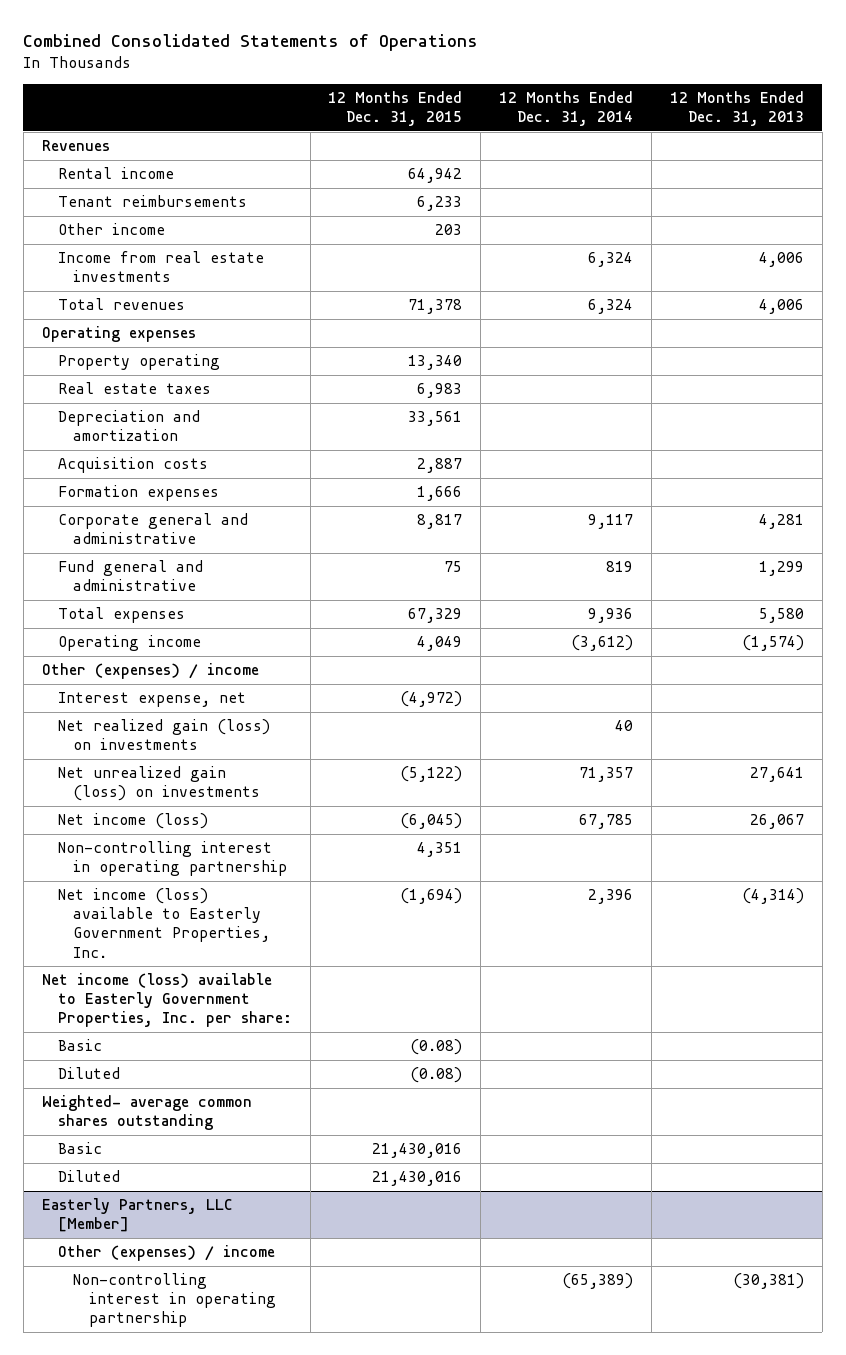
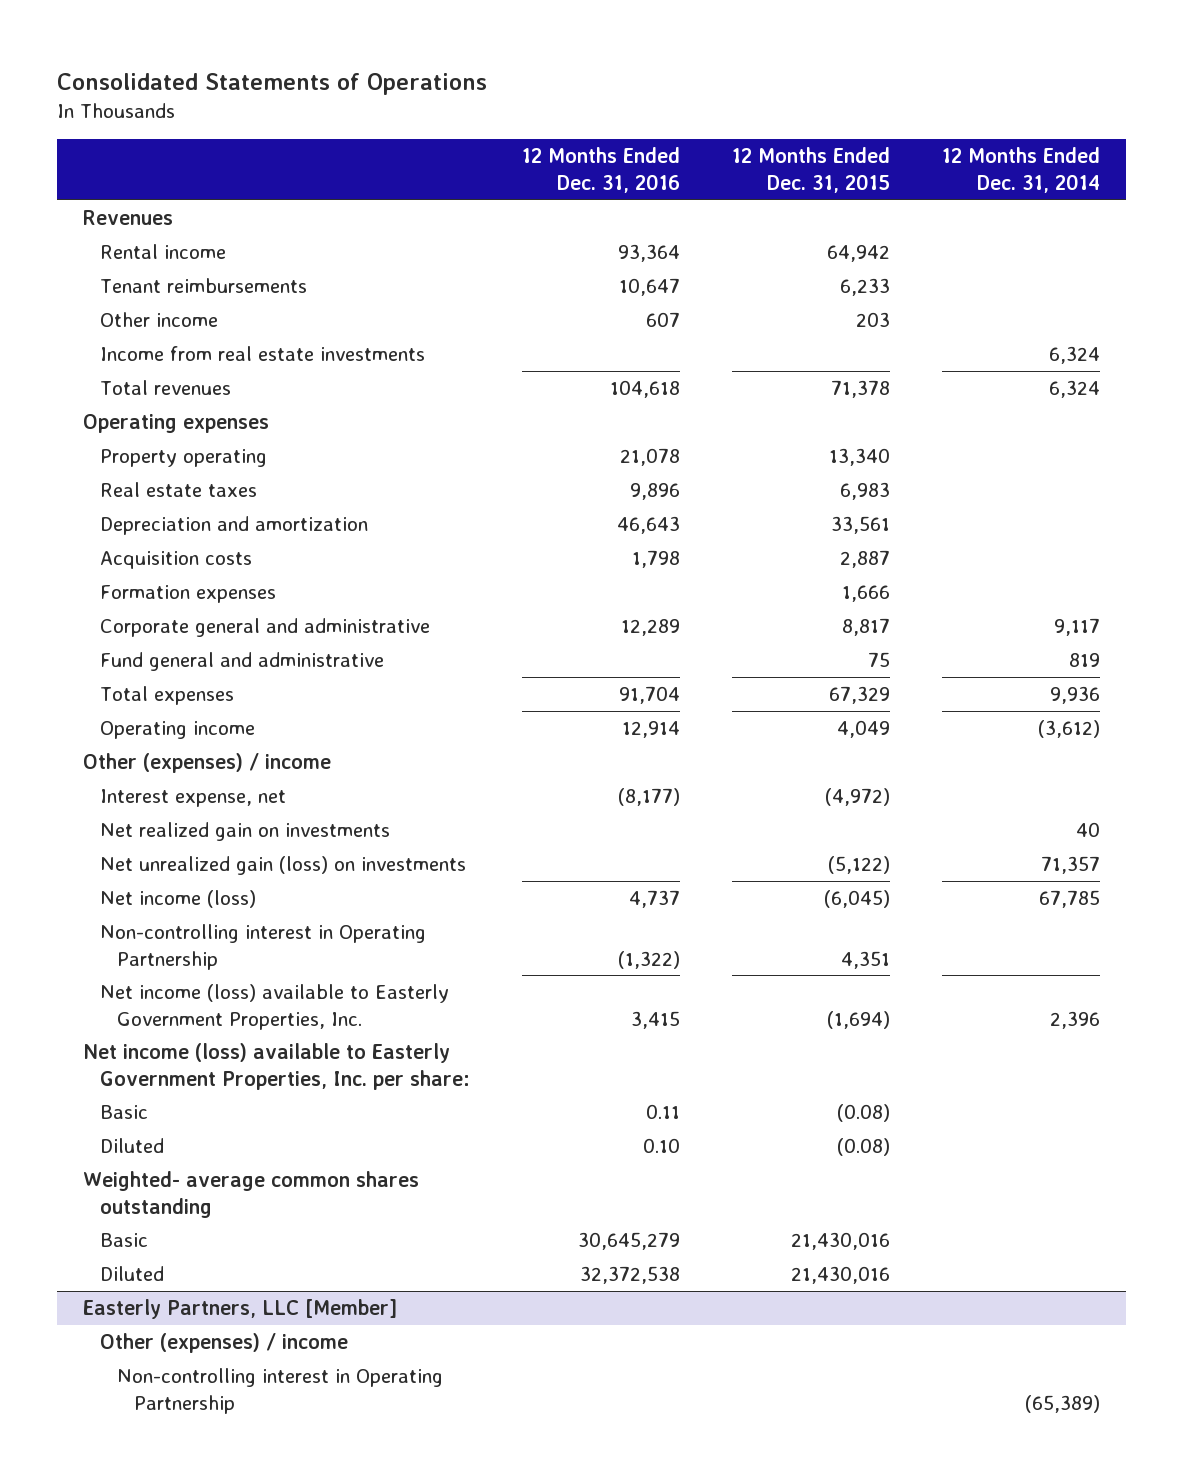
- Combined Consolidated Statements of Operations
+ Consolidated Statements of Operations
- | 12 Months Ended Dec. 31, 2015 | 12 Months Ended Dec. 31, 2014 | 12 Months Ended Dec. 31, 2013
+ | 12 Months Ended Dec. 31, 2016 | 12 Months Ended Dec. 31, 2015 | 12 Months Ended Dec. 31, 2014
- Net realized gain (loss) on investments | | 40 |
+ Net realized gain on investments | | | 40
- Non-controlling interest in operating partnership | 4,351 | |
+ Non-controlling interest in Operating Partnership | (1,322) | 4,351 |
@ Easterly Partners, LLC [Member]
- Non-controlling interest in operating partnership | | (65,389) | (30,381)
+ Non-controlling interest in Operating Partnership | | | (65,389)

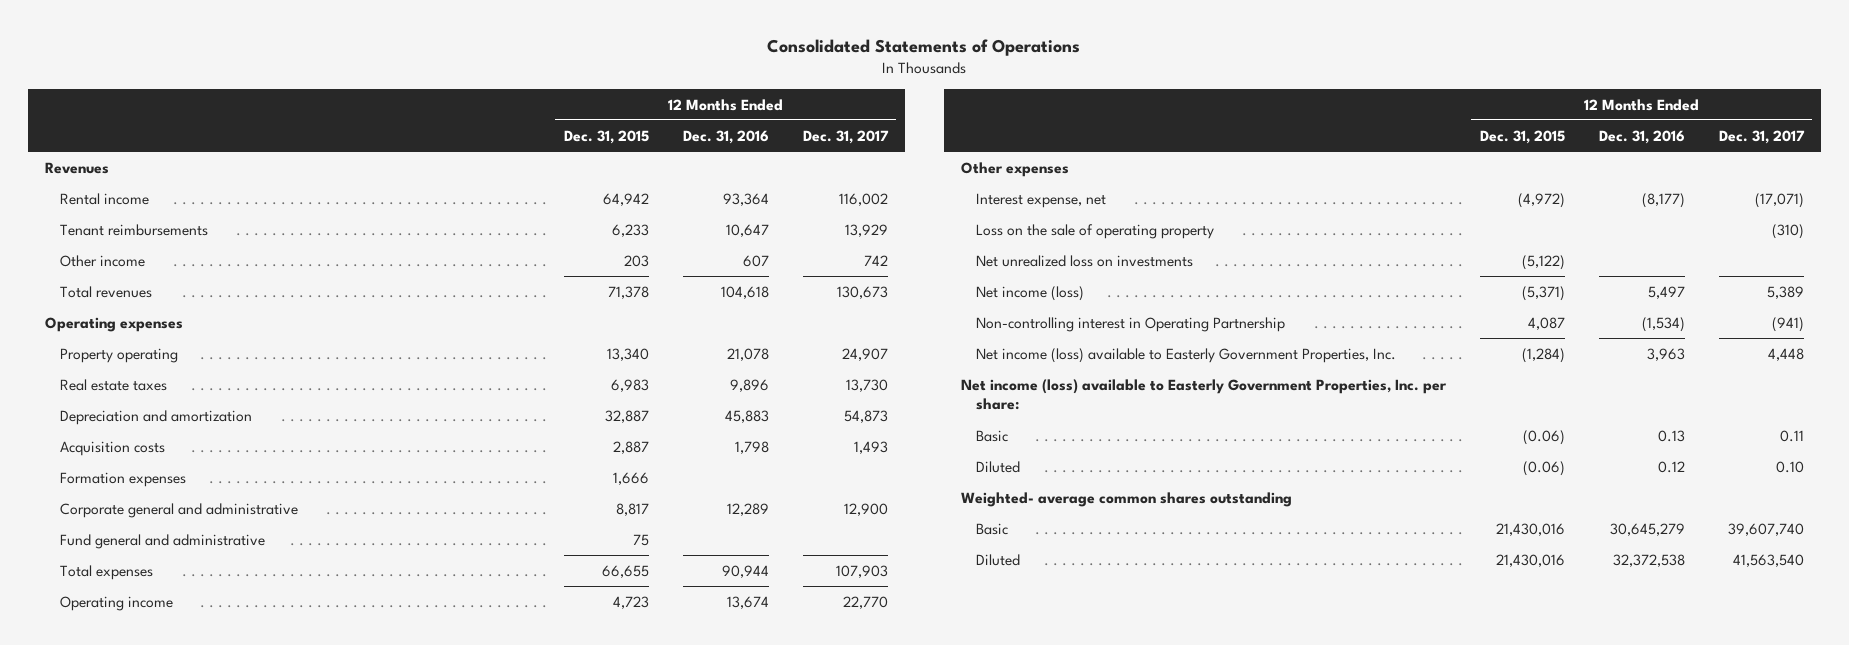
- | 12 Months Ended Dec. 31, 2016 | 12 Months Ended Dec. 31, 2015 | 12 Months Ended Dec. 31, 2014
+ | 12 Months Ended Dec. 31, 2015 | 12 Months Ended Dec. 31, 2016 | 12 Months Ended Dec. 31, 2017
- Income from real estate investments | | | 6,324
- Depreciation and amortization | 46,643 | 33,561 |
+ Depreciation and amortization | 32,887 | 45,883 | 54,873
- Total expenses | 91,704 | 67,329 | 9,936
- Operating income | 12,914 | 4,049 | (3,612)
- Other (expenses) / income
+ Total expenses | 66,655 | 90,944 | 107,903
+ Operating income | 4,723 | 13,674 | 22,770
+ Other expenses
- Net realized gain on investments | | | 40
- Net unrealized gain (loss) on investments | | (5,122) | 71,357
- Net income (loss) | 4,737 | (6,045) | 67,785
- Non-controlling interest in Operating Partnership | (1,322) | 4,351 |
- Net income (loss) available to Easterly Government Properties, Inc. | 3,415 | (1,694) | 2,396
+ Loss on the sale of operating property | | | (310)
+ Net unrealized loss on investments | (5,122) | |
+ Net income (loss) | (5,371) | 5,497 | 5,389
+ Non-controlling interest in Operating Partnership | 4,087 | (1,534) | (941)
+ Net income (loss) available to Easterly Government Properties, Inc. | (1,284) | 3,963 | 4,448
- Basic | 0.11 | (0.08) |
- Diluted | 0.10 | (0.08) |
+ Basic | (0.06) | 0.13 | 0.11
+ Diluted | (0.06) | 0.12 | 0.10
- Easterly Partners, LLC [Member]
- Other (expenses) / income
- Non-controlling interest in Operating Partnership | | | (65,389)

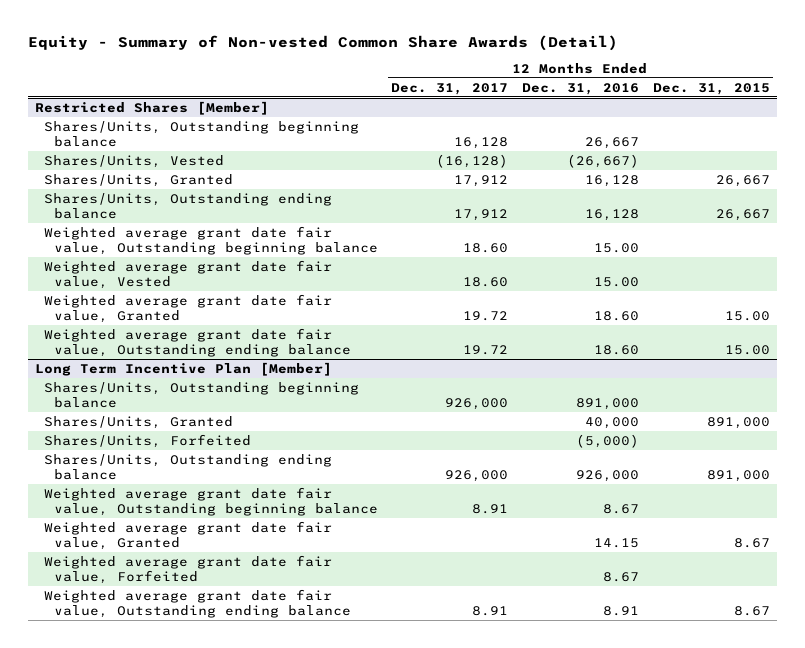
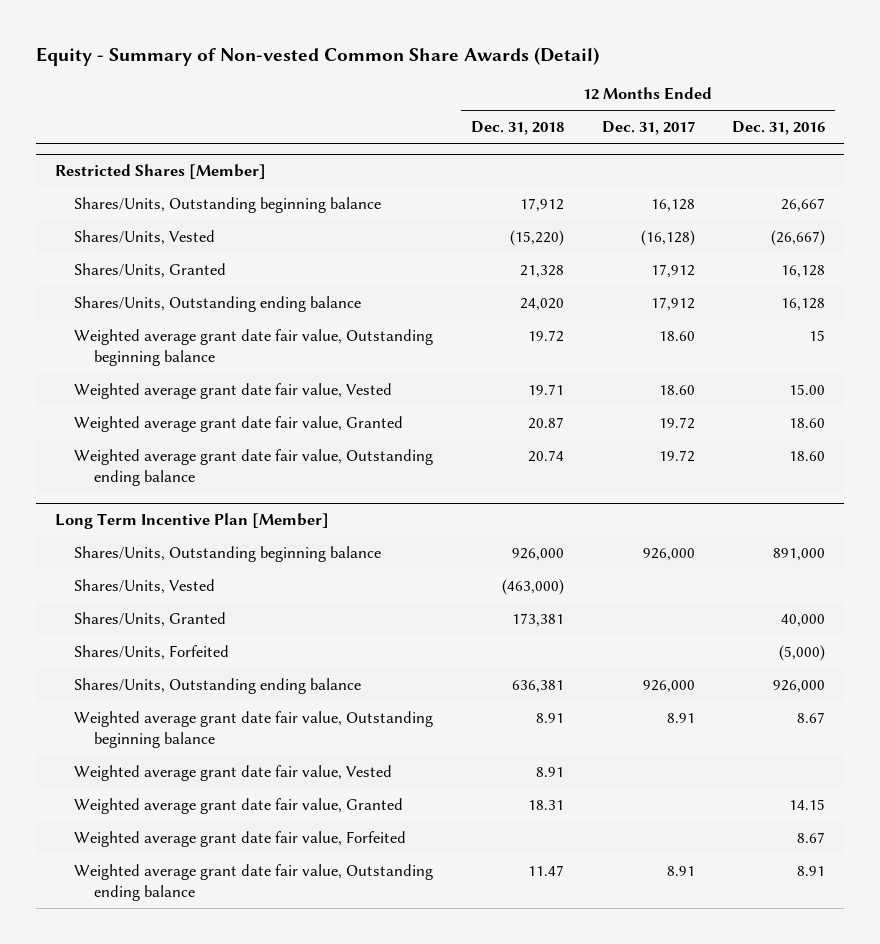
- | 12 Months Ended Dec. 31, 2017 | 12 Months Ended Dec. 31, 2016 | 12 Months Ended Dec. 31, 2015
+ | 12 Months Ended Dec. 31, 2018 | 12 Months Ended Dec. 31, 2017 | 12 Months Ended Dec. 31, 2016
@ Restricted Shares [Member]
- Weighted average grant date fair value, Outstanding beginning balance | 18.60 | 15.00 |
+ Weighted average grant date fair value, Outstanding beginning balance | 19.72 | 18.60 | 15
@ Long Term Incentive Plan [Member]
+ Shares/Units, Vested | (463,000) | |
+ Weighted average grant date fair value, Vested | 8.91 | |

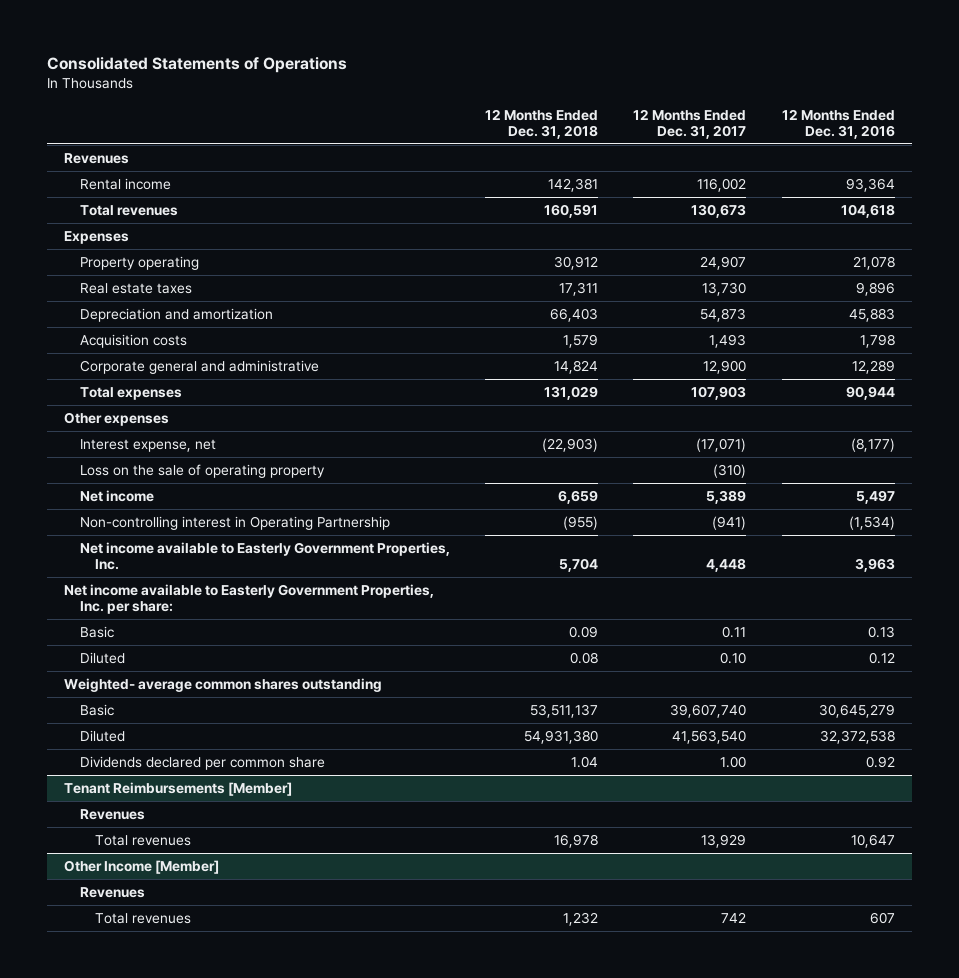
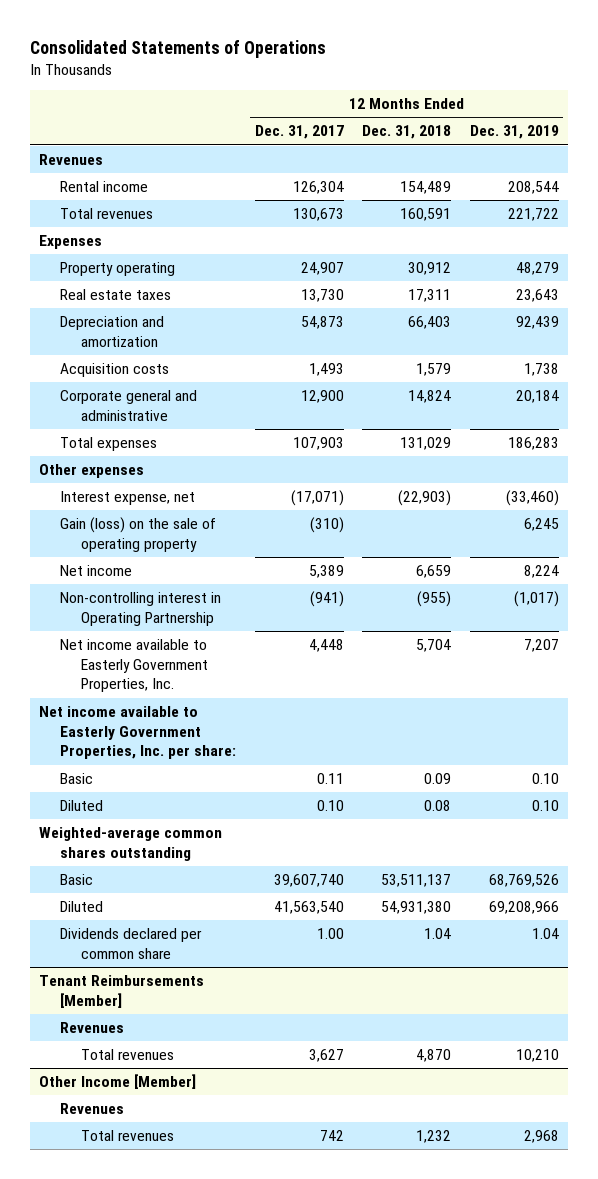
- | 12 Months Ended Dec. 31, 2018 | 12 Months Ended Dec. 31, 2017 | 12 Months Ended Dec. 31, 2016
+ | 12 Months Ended Dec. 31, 2017 | 12 Months Ended Dec. 31, 2018 | 12 Months Ended Dec. 31, 2019
- Rental income | 142,381 | 116,002 | 93,364
+ Rental income | 126,304 | 154,489 | 208,544
- Loss on the sale of operating property | | (310) |
+ Gain (loss) on the sale of operating property | (310) | | 6,245
- Weighted- average common shares outstanding
+ Weighted-average common shares outstanding
@ Tenant Reimbursements [Member]
- Total revenues | 16,978 | 13,929 | 10,647
+ Total revenues | 3,627 | 4,870 | 10,210

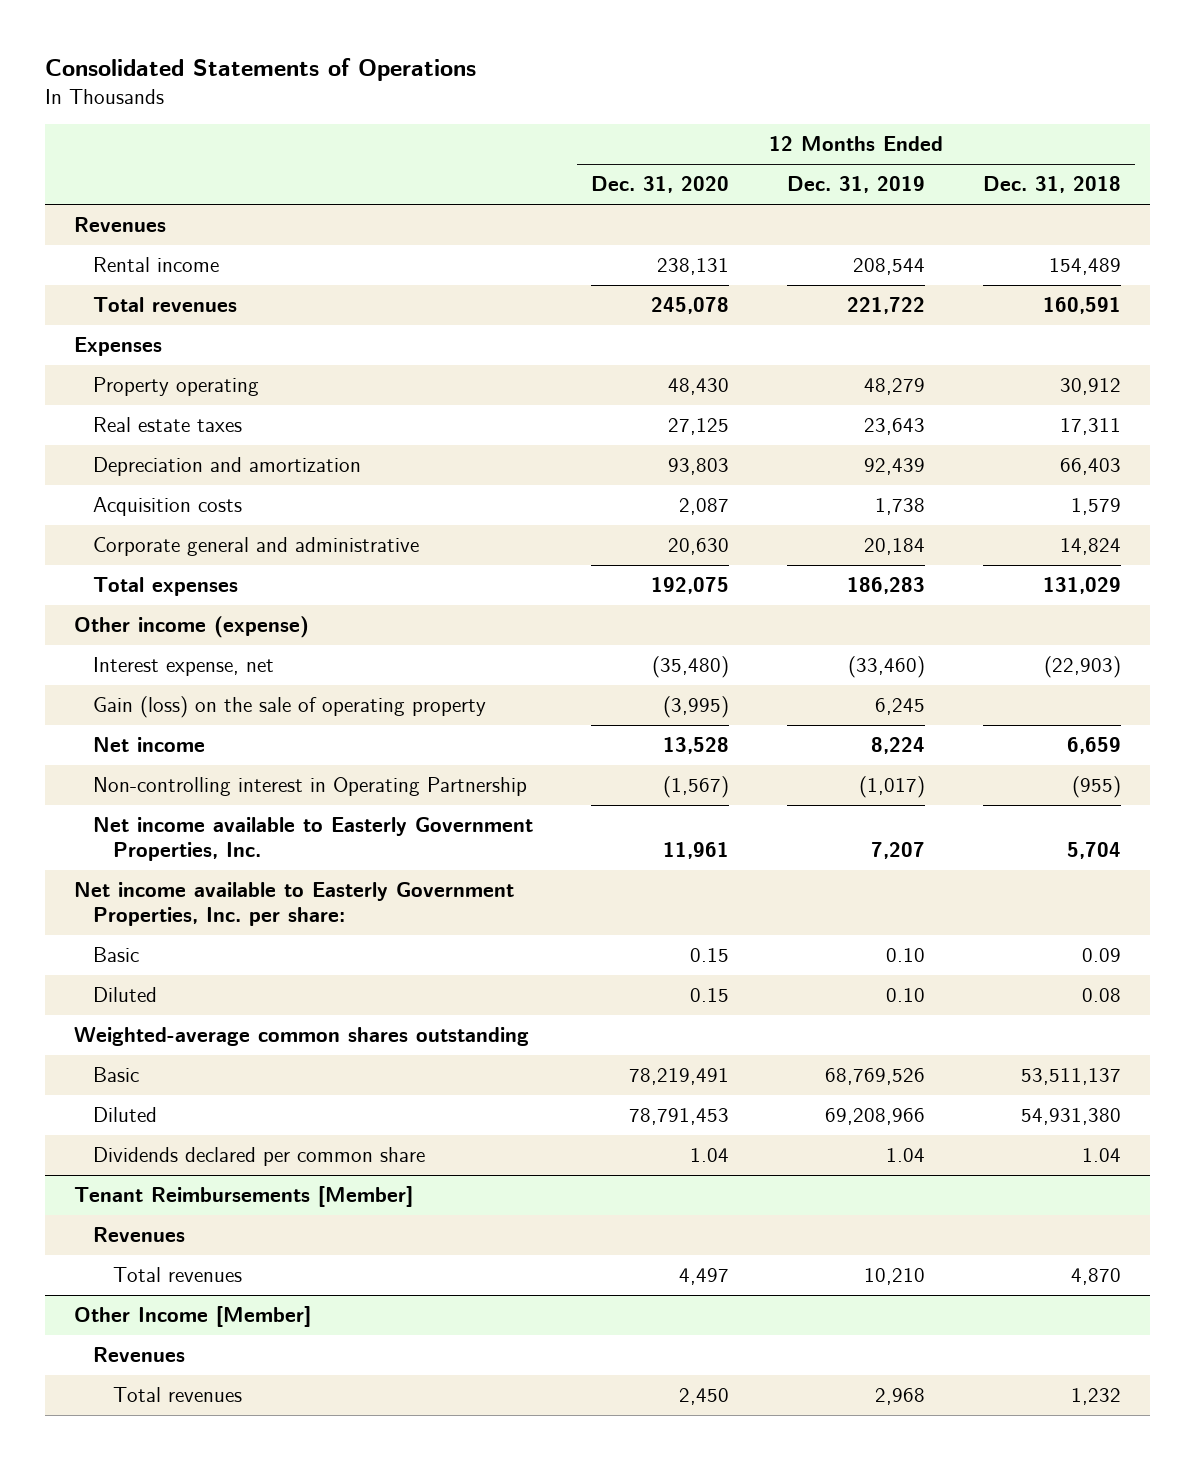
- | 12 Months Ended Dec. 31, 2017 | 12 Months Ended Dec. 31, 2018 | 12 Months Ended Dec. 31, 2019
+ | 12 Months Ended Dec. 31, 2020 | 12 Months Ended Dec. 31, 2019 | 12 Months Ended Dec. 31, 2018
- Other expenses
+ Other income (expense)

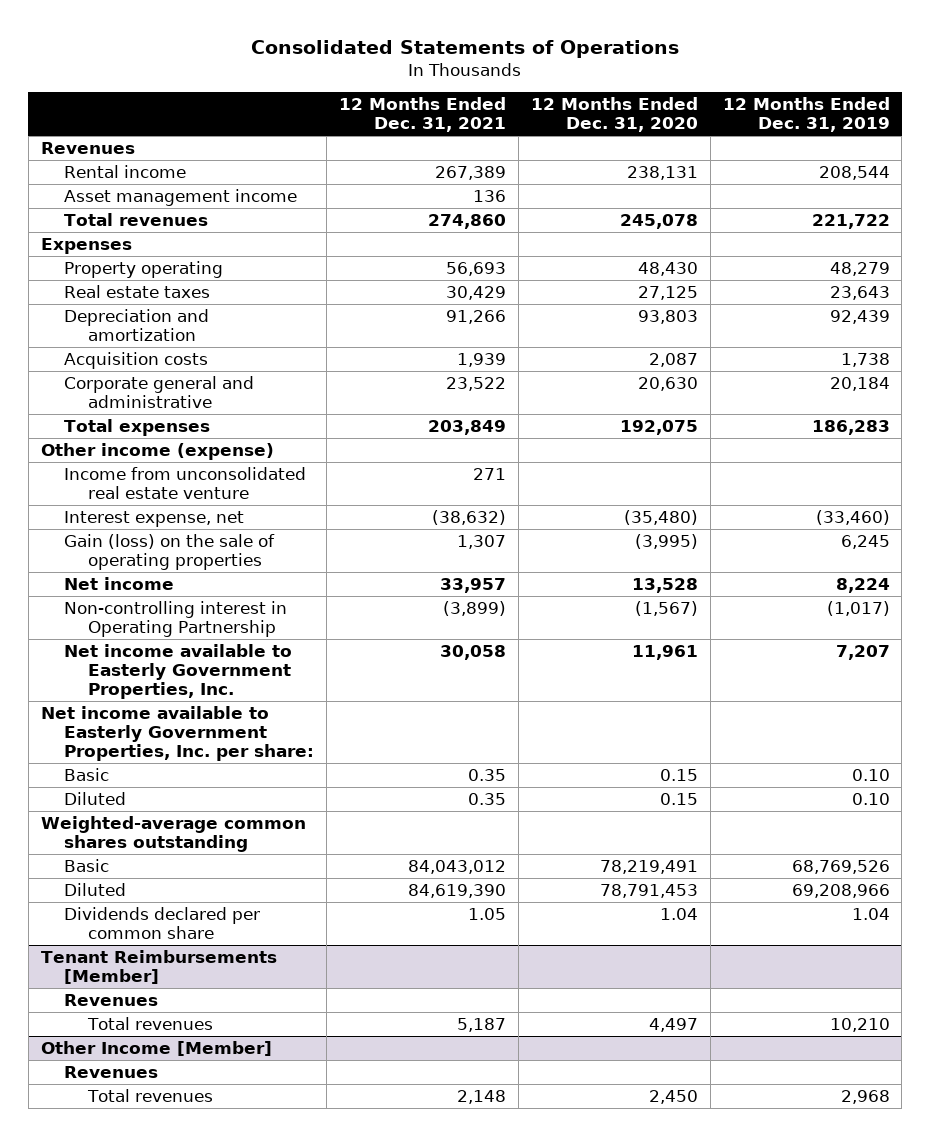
- | 12 Months Ended Dec. 31, 2020 | 12 Months Ended Dec. 31, 2019 | 12 Months Ended Dec. 31, 2018
+ | 12 Months Ended Dec. 31, 2021 | 12 Months Ended Dec. 31, 2020 | 12 Months Ended Dec. 31, 2019
+ Asset management income | 136 | |
+ Income from unconsolidated real estate venture | 271 | |
- Gain (loss) on the sale of operating property | (3,995) | 6,245 |
+ Gain (loss) on the sale of operating properties | 1,307 | (3,995) | 6,245

